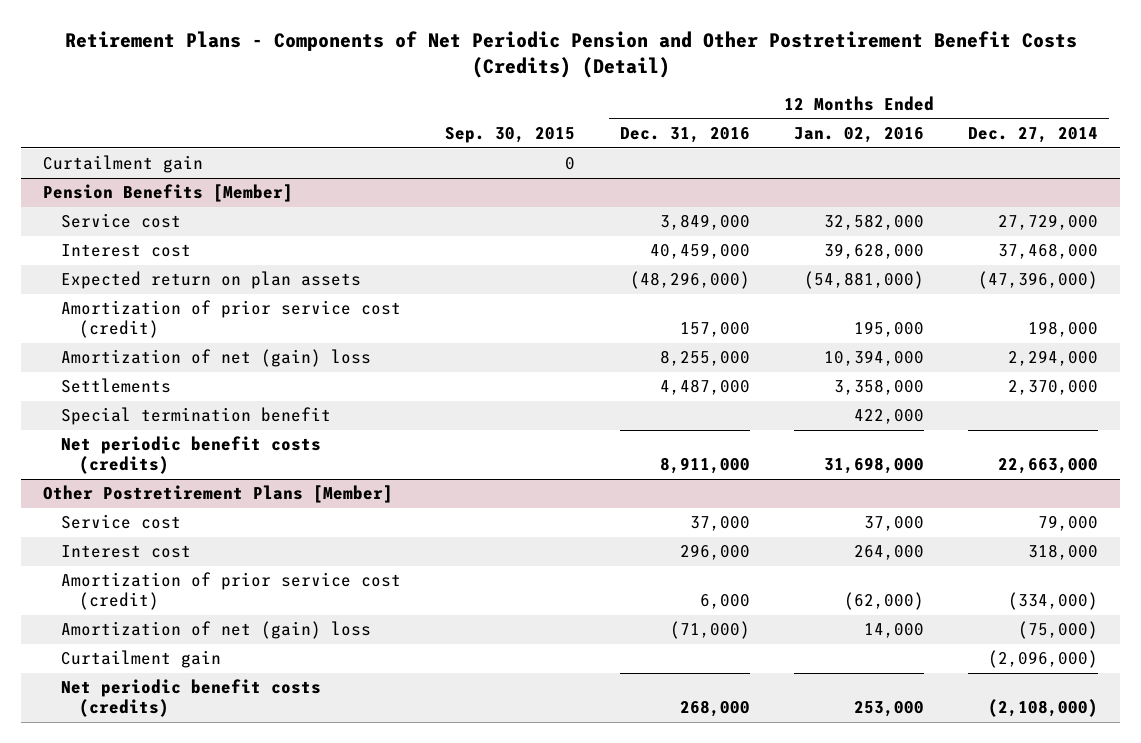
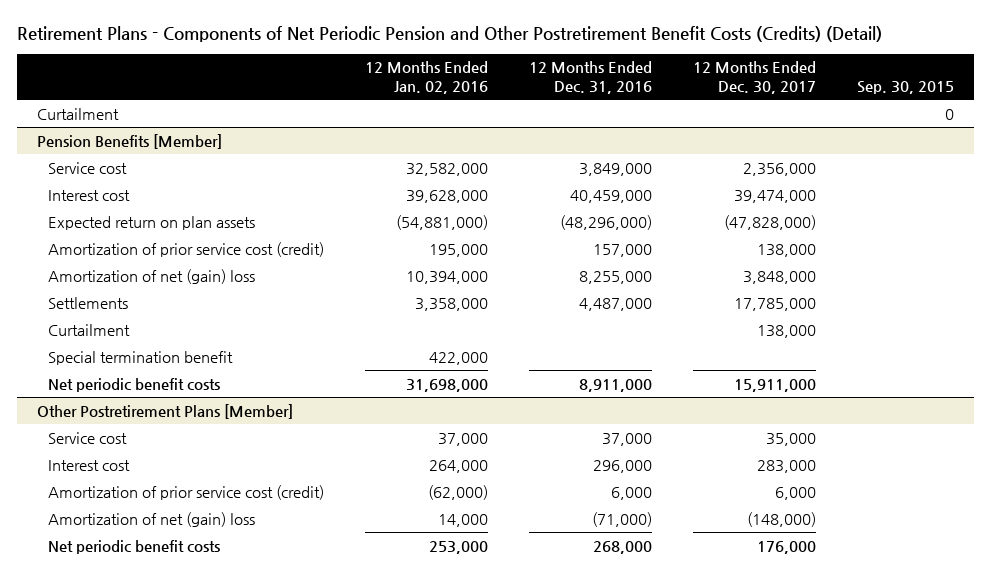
- | Sep. 30, 2015 | 12 Months Ended Dec. 31, 2016 | 12 Months Ended Jan. 02, 2016 | 12 Months Ended Dec. 27, 2014
+ | 12 Months Ended Jan. 02, 2016 | 12 Months Ended Dec. 31, 2016 | 12 Months Ended Dec. 30, 2017 | Sep. 30, 2015
- Curtailment gain | 0 | | |
+ Curtailment | | | | 0
@ Pension Benefits [Member]
+ Curtailment | | | 138,000 |
- Net periodic benefit costs (credits) | | 8,911,000 | 31,698,000 | 22,663,000
+ Net periodic benefit costs | 31,698,000 | 8,911,000 | 15,911,000 |
@ Other Postretirement Plans [Member]
- Curtailment gain | | | | (2,096,000)
- Net periodic benefit costs (credits) | | 268,000 | 253,000 | (2,108,000)
+ Net periodic benefit costs | 253,000 | 268,000 | 176,000 |

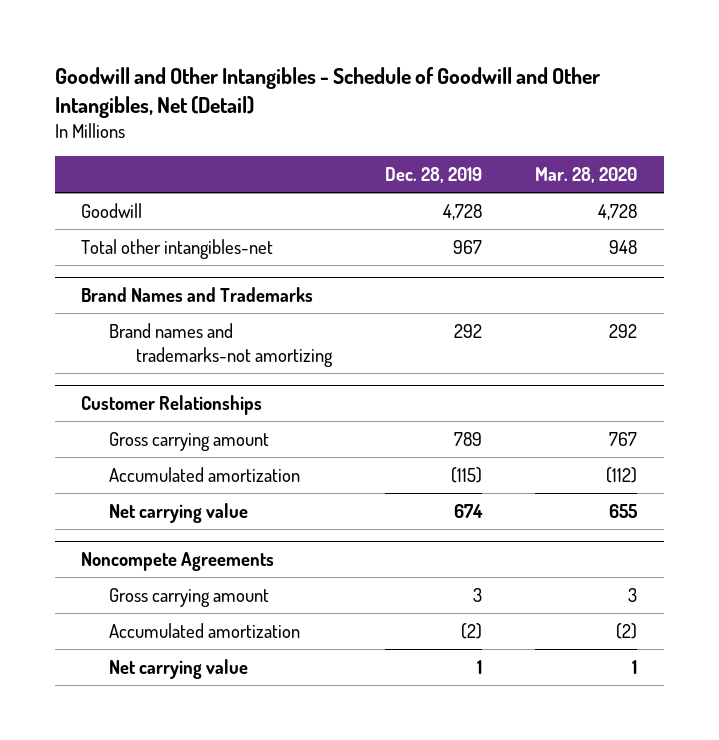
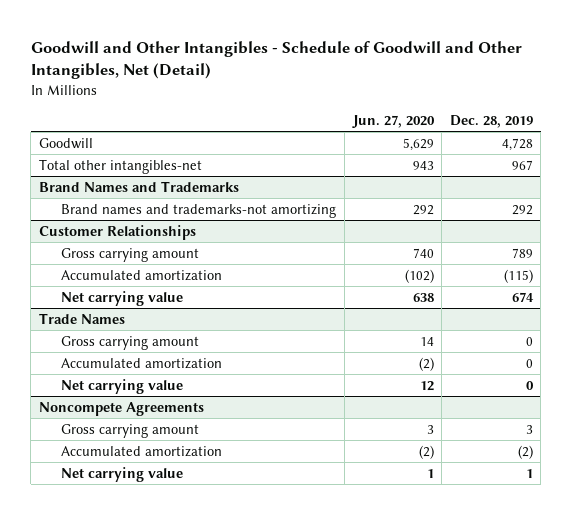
- | Dec. 28, 2019 | Mar. 28, 2020
+ | Jun. 27, 2020 | Dec. 28, 2019
+ Trade Names
+ Gross carrying amount | 14 | 0
+ Accumulated amortization | (2) | 0
+ Net carrying value | 12 | 0

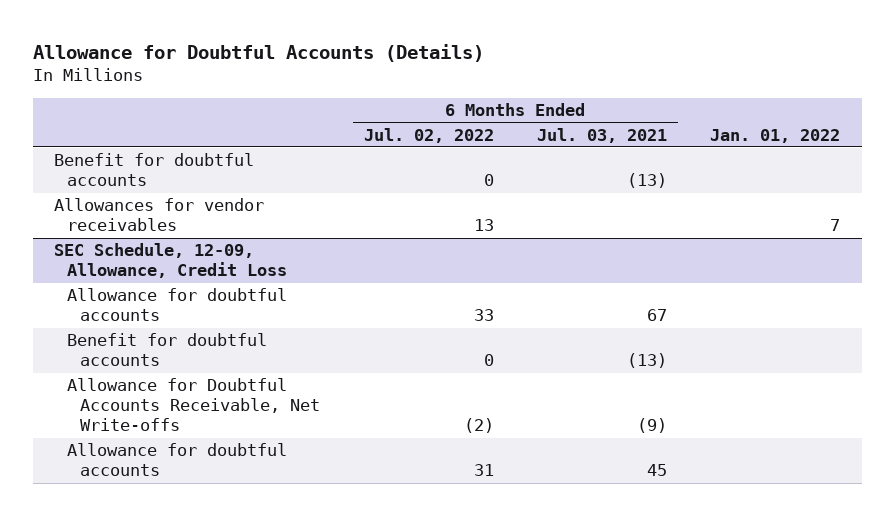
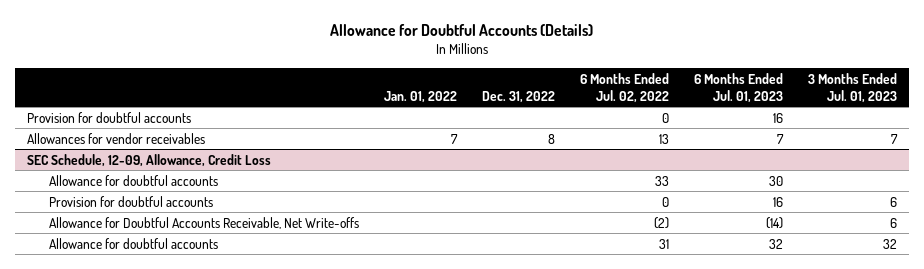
- | 6 Months Ended Jul. 02, 2022 | 6 Months Ended Jul. 03, 2021 | Jan. 01, 2022
+ | Jan. 01, 2022 | Dec. 31, 2022 | 6 Months Ended Jul. 02, 2022 | 6 Months Ended Jul. 01, 2023 | 3 Months Ended Jul. 01, 2023
- Benefit for doubtful accounts | 0 | (13) |
+ Provision for doubtful accounts | | | 0 | 16 |
@ SEC Schedule, 12-09, Allowance, Credit Loss
- Benefit for doubtful accounts | 0 | (13) |
+ Provision for doubtful accounts | | | 0 | 16 | 6

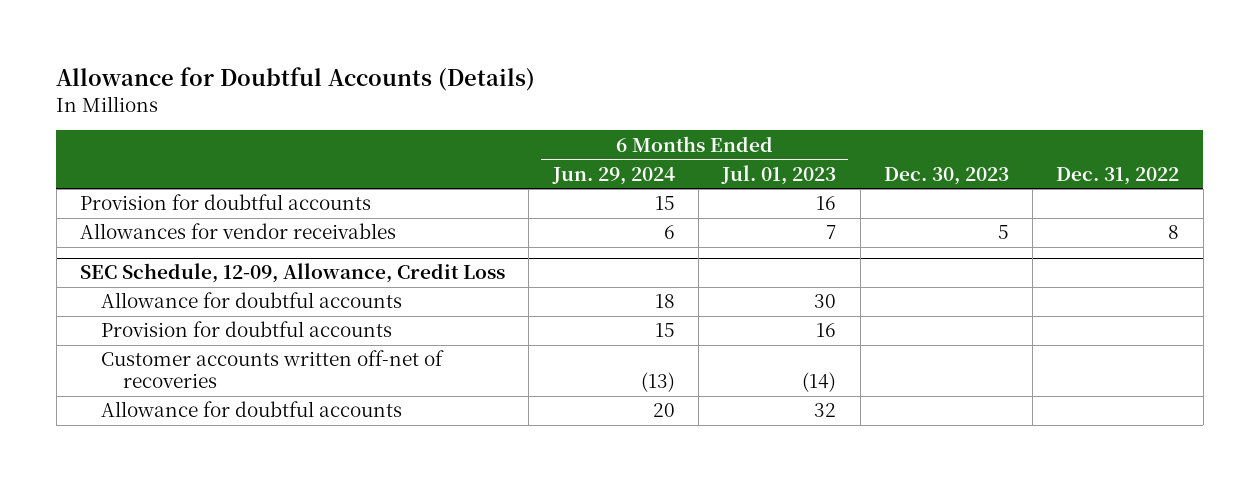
- | Jan. 01, 2022 | Dec. 31, 2022 | 6 Months Ended Jul. 02, 2022 | 6 Months Ended Jul. 01, 2023 | 3 Months Ended Jul. 01, 2023
+ | 6 Months Ended Jun. 29, 2024 | 6 Months Ended Jul. 01, 2023 | Dec. 30, 2023 | Dec. 31, 2022
@ SEC Schedule, 12-09, Allowance, Credit Loss
- Allowance for Doubtful Accounts Receivable, Net Write-offs | | | (2) | (14) | 6
+ Customer accounts written off-net of recoveries | (13) | (14) | |

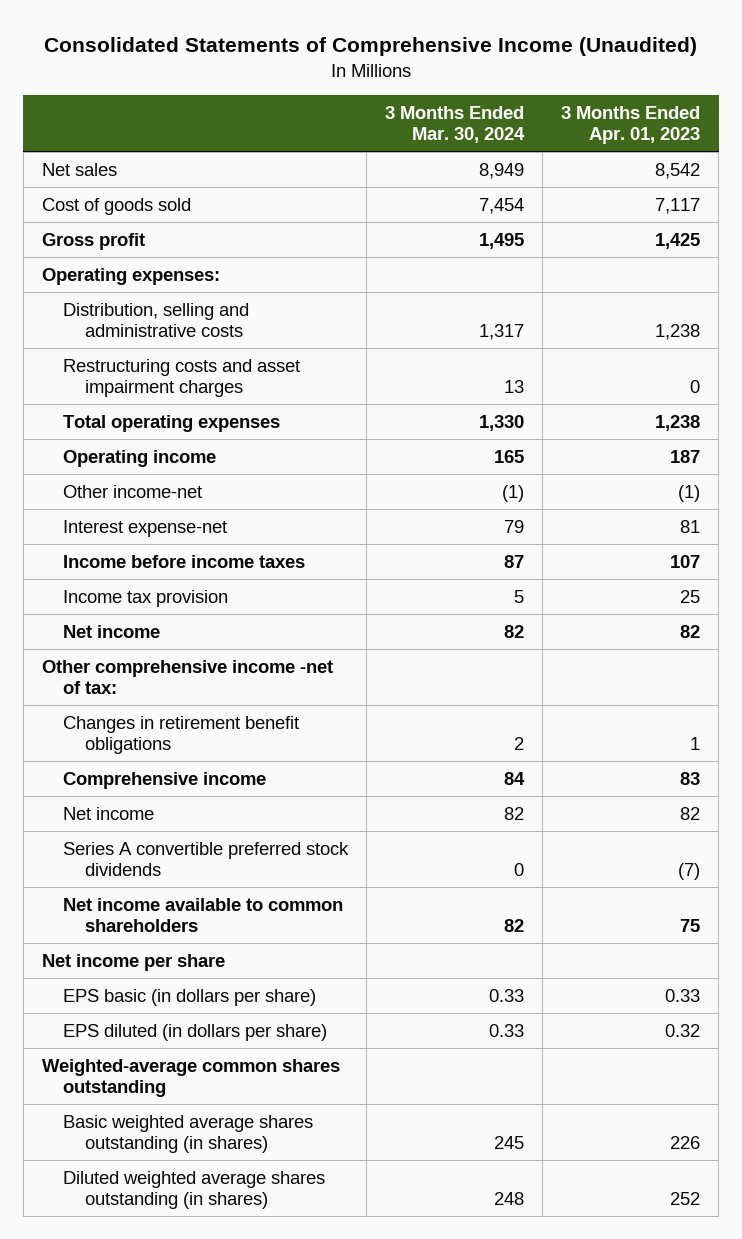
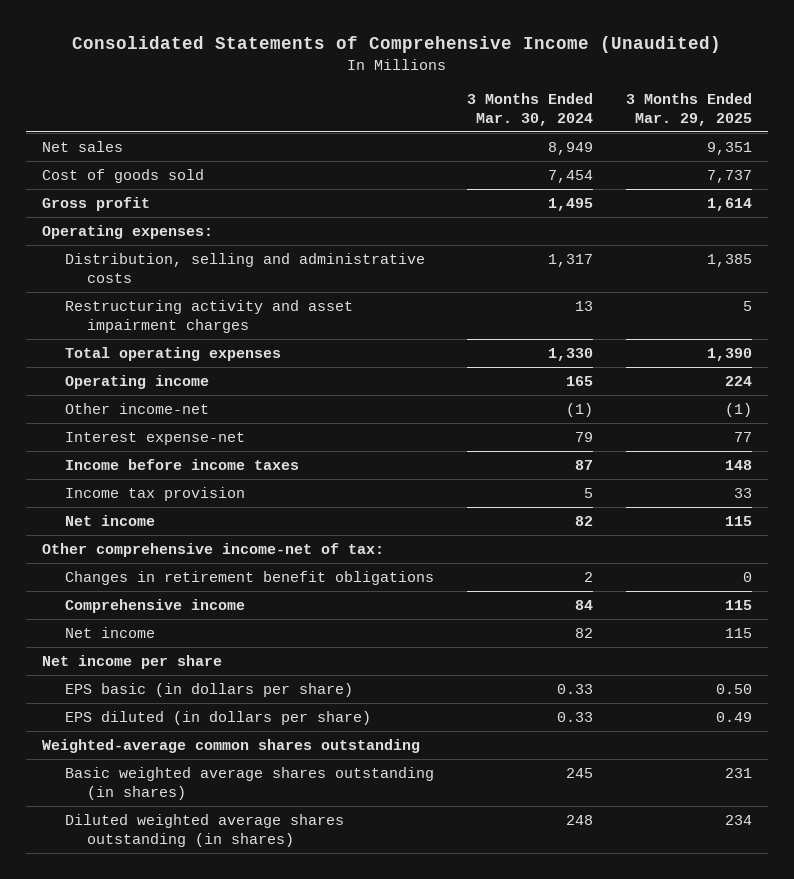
- | 3 Months Ended Mar. 30, 2024 | 3 Months Ended Apr. 01, 2023
+ | 3 Months Ended Mar. 30, 2024 | 3 Months Ended Mar. 29, 2025
- Restructuring costs and asset impairment charges | 13 | 0
+ Restructuring activity and asset impairment charges | 13 | 5
- Other comprehensive income -net of tax:
+ Other comprehensive income-net of tax:
- Series A convertible preferred stock dividends | 0 | (7)
- Net income available to common shareholders | 82 | 75

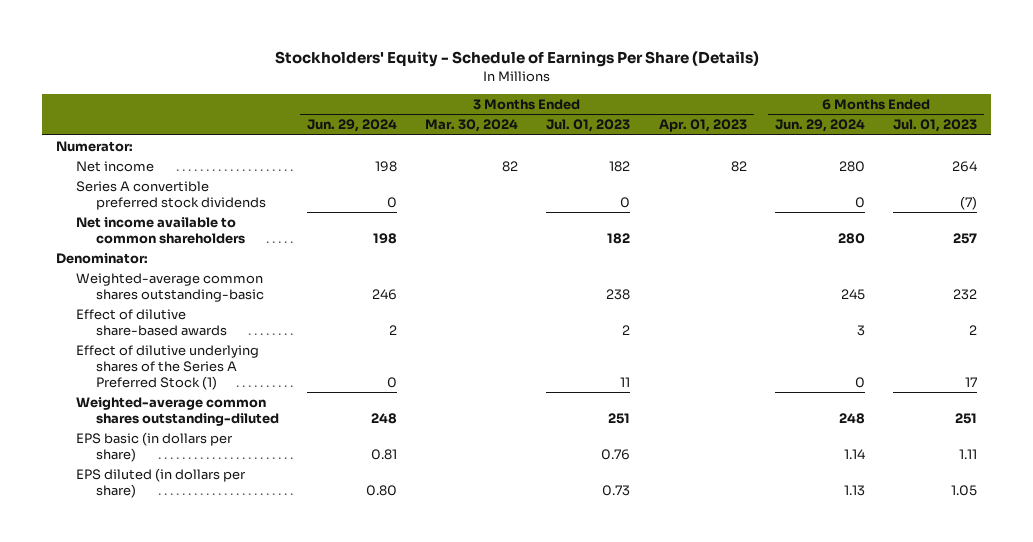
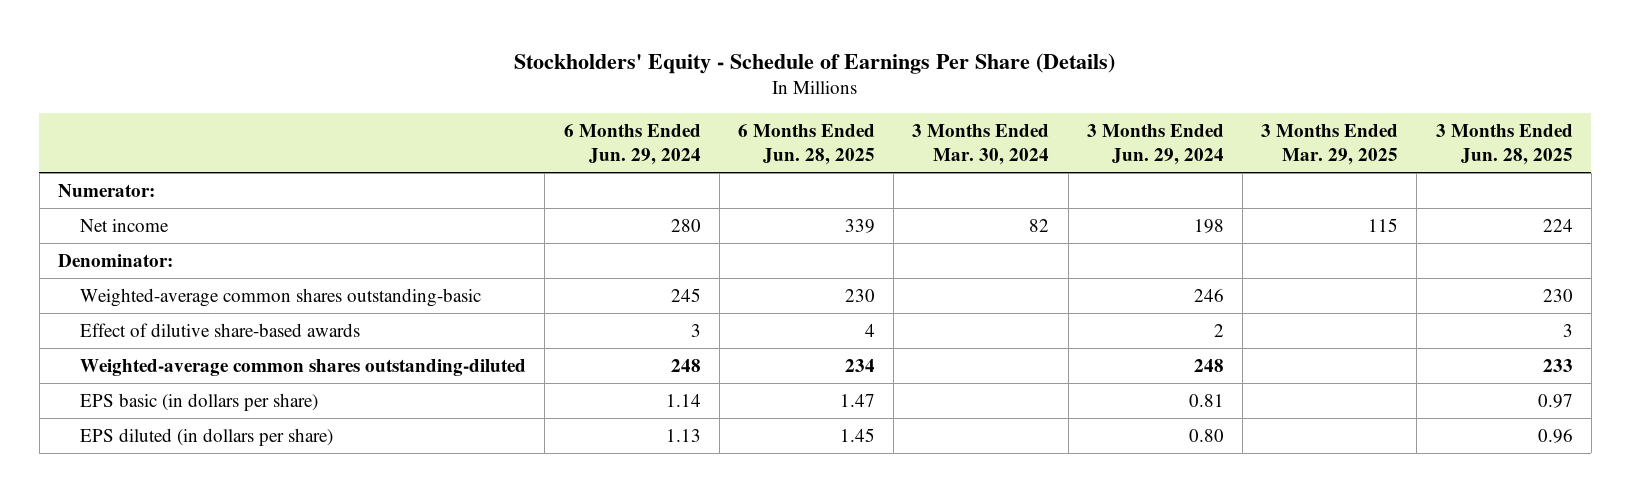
- | 3 Months Ended Jun. 29, 2024 | 3 Months Ended Mar. 30, 2024 | 3 Months Ended Jul. 01, 2023 | 3 Months Ended Apr. 01, 2023 | 6 Months Ended Jun. 29, 2024 | 6 Months Ended Jul. 01, 2023
+ | 6 Months Ended Jun. 29, 2024 | 6 Months Ended Jun. 28, 2025 | 3 Months Ended Mar. 30, 2024 | 3 Months Ended Jun. 29, 2024 | 3 Months Ended Mar. 29, 2025 | 3 Months Ended Jun. 28, 2025
- Series A convertible preferred stock dividends | 0 | | 0 | | 0 | (7)
- Net income available to common shareholders | 198 | | 182 | | 280 | 257
- Effect of dilutive underlying shares of the Series A Preferred Stock (1) | 0 | | 11 | | 0 | 17

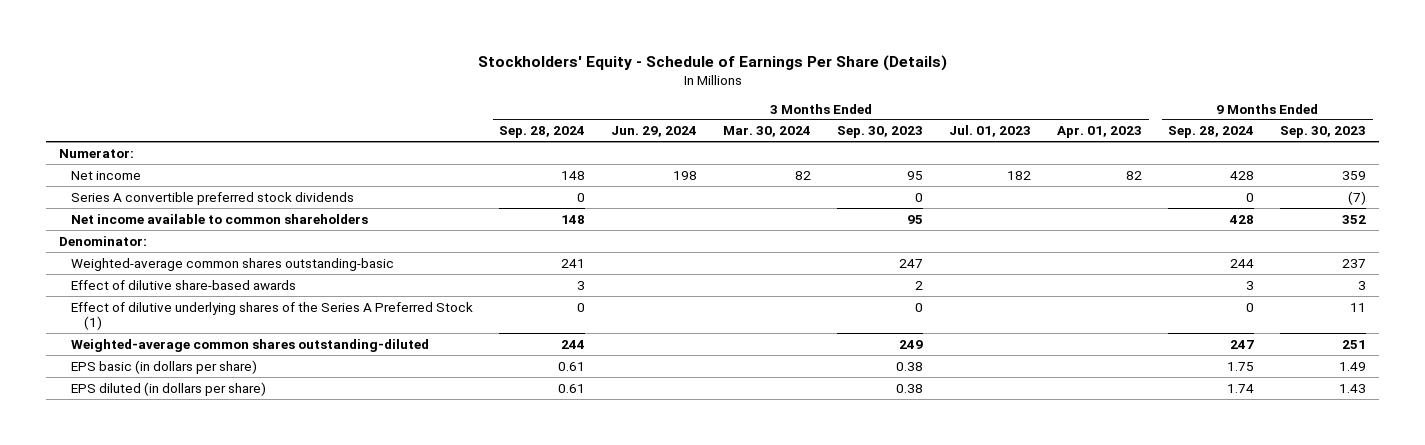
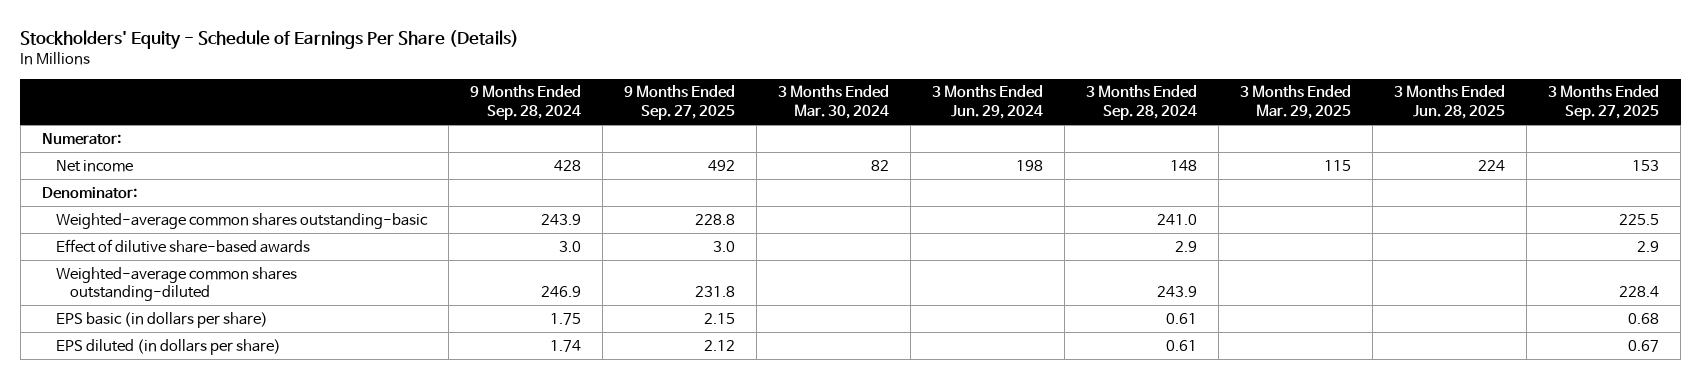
- | 3 Months Ended Sep. 28, 2024 | 3 Months Ended Jun. 29, 2024 | 3 Months Ended Mar. 30, 2024 | 3 Months Ended Sep. 30, 2023 | 3 Months Ended Jul. 01, 2023 | 3 Months Ended Apr. 01, 2023 | 9 Months Ended Sep. 28, 2024 | 9 Months Ended Sep. 30, 2023
+ | 9 Months Ended Sep. 28, 2024 | 9 Months Ended Sep. 27, 2025 | 3 Months Ended Mar. 30, 2024 | 3 Months Ended Jun. 29, 2024 | 3 Months Ended Sep. 28, 2024 | 3 Months Ended Mar. 29, 2025 | 3 Months Ended Jun. 28, 2025 | 3 Months Ended Sep. 27, 2025
- Series A convertible preferred stock dividends | 0 | | | 0 | | | 0 | (7)
- Net income available to common shareholders | 148 | | | 95 | | | 428 | 352
- Weighted-average common shares outstanding-basic | 241 | | | 247 | | | 244 | 237
- Effect of dilutive share-based awards | 3 | | | 2 | | | 3 | 3
- Effect of dilutive underlying shares of the Series A Preferred Stock (1) | 0 | | | 0 | | | 0 | 11
- Weighted-average common shares outstanding-diluted | 244 | | | 249 | | | 247 | 251
+ Weighted-average common shares outstanding-basic | 243.9 | 228.8 | | | 241.0 | | | 225.5
+ Effect of dilutive share-based awards | 3.0 | 3.0 | | | 2.9 | | | 2.9
+ Weighted-average common shares outstanding-diluted | 246.9 | 231.8 | | | 243.9 | | | 228.4

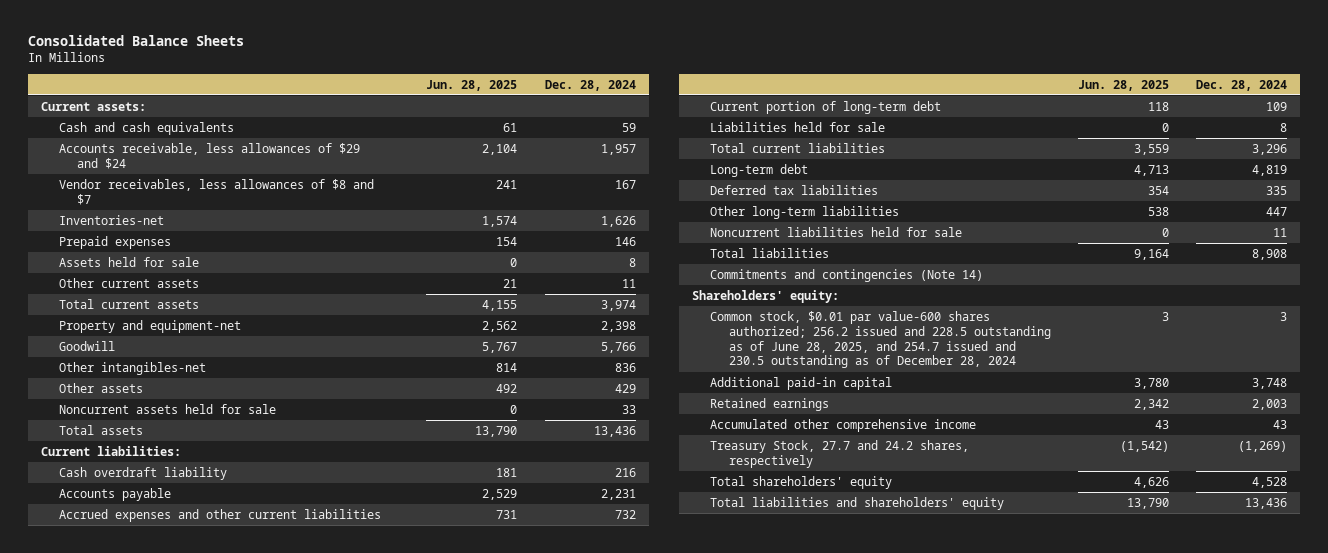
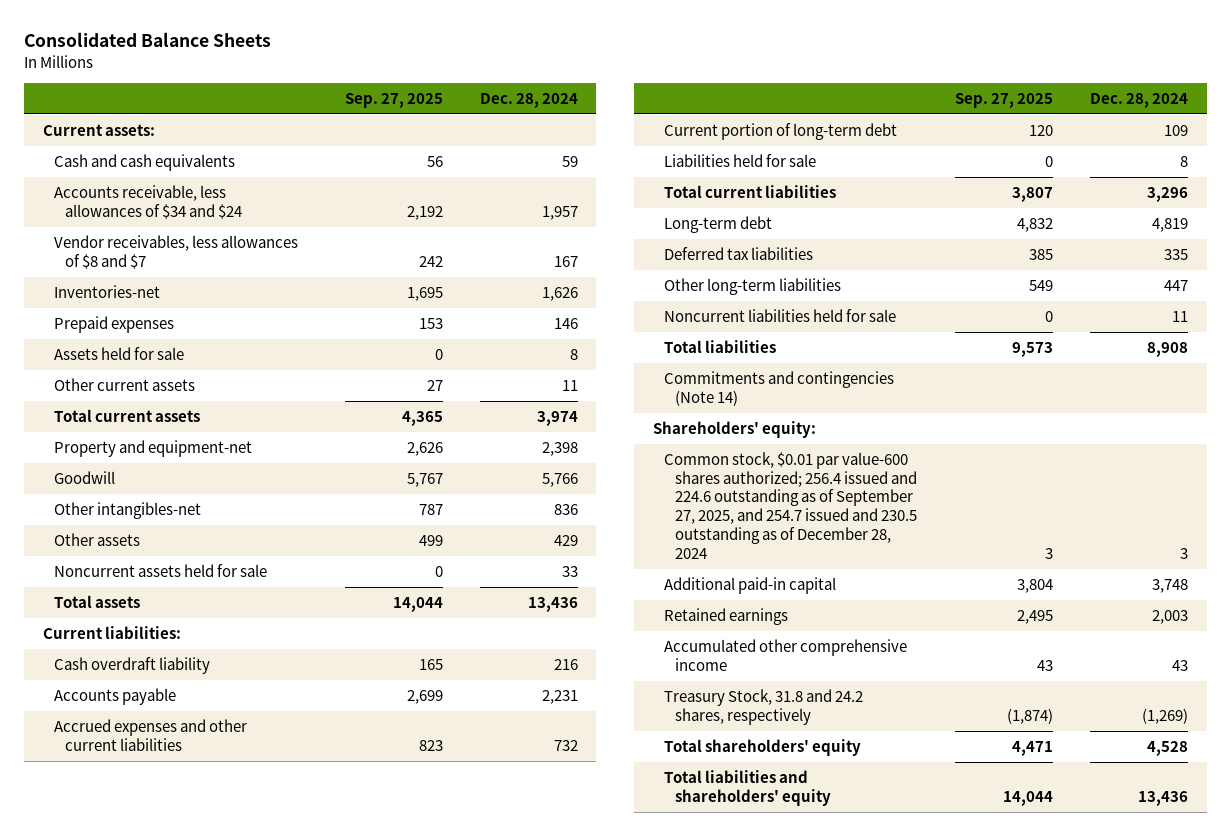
- | Jun. 28, 2025 | Dec. 28, 2024
+ | Sep. 27, 2025 | Dec. 28, 2024
- Accounts receivable, less allowances of $29 and $24 | 2,104 | 1,957
+ Accounts receivable, less allowances of $34 and $24 | 2,192 | 1,957
- Common stock, $0.01 par value-600 shares authorized; 256.2 issued and 228.5 outstanding as of June 28, 2025, and 254.7 issued and 230.5 outstanding as of December 28, 2024 | 3 | 3
+ Common stock, $0.01 par value-600 shares authorized; 256.4 issued and 224.6 outstanding as of September 27, 2025, and 254.7 issued and 230.5 outstanding as of December 28, 2024 | 3 | 3
- Treasury Stock, 27.7 and 24.2 shares, respectively | (1,542) | (1,269)
+ Treasury Stock, 31.8 and 24.2 shares, respectively | (1,874) | (1,269)

